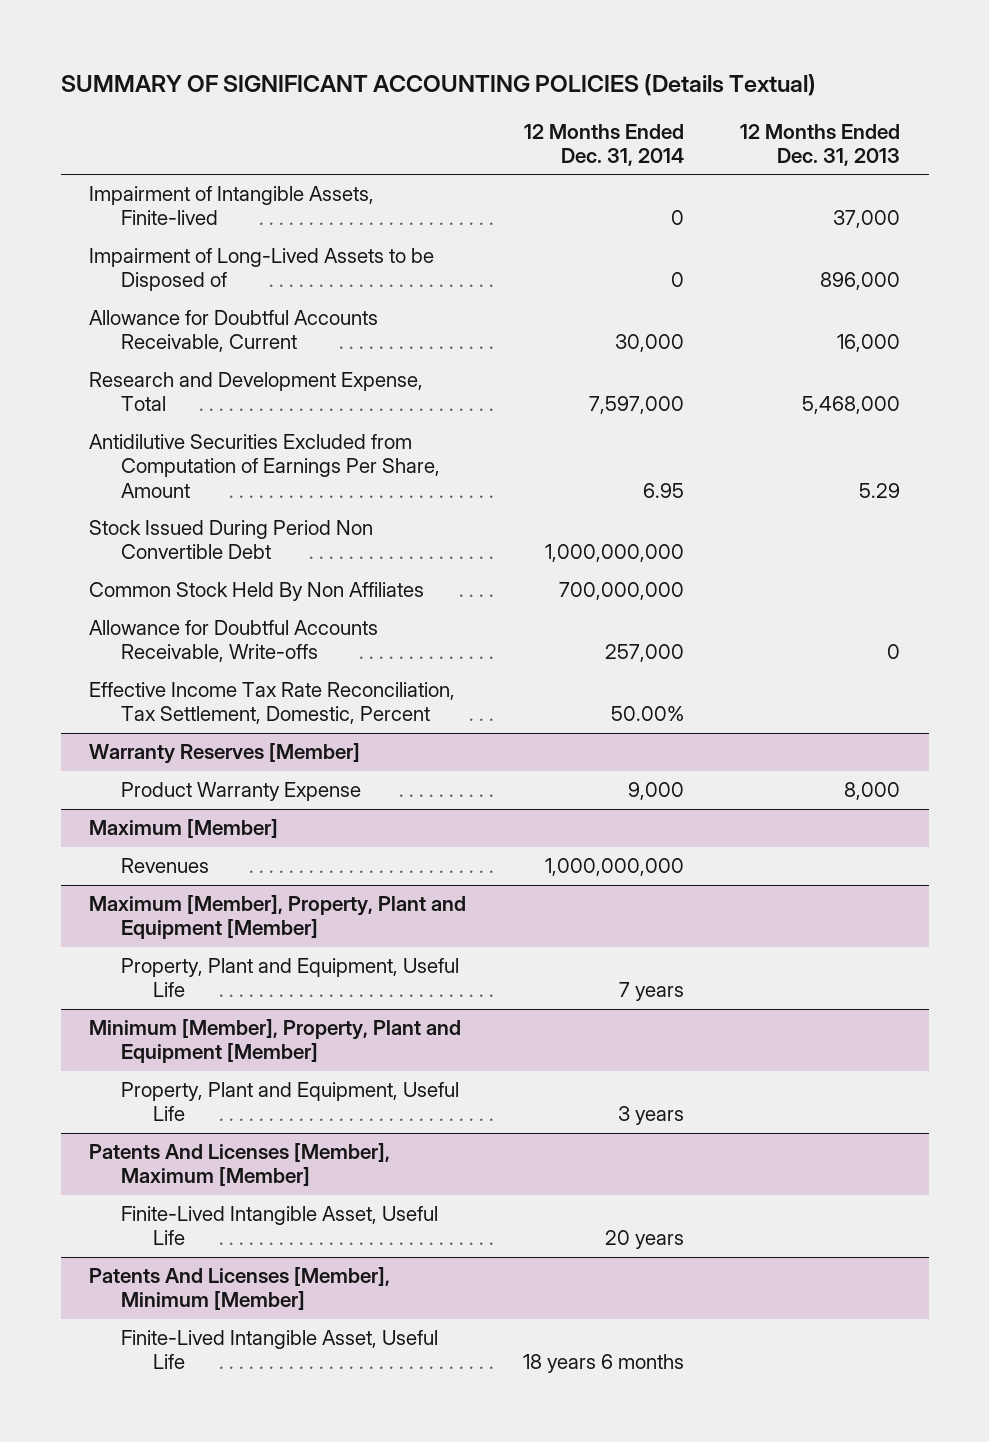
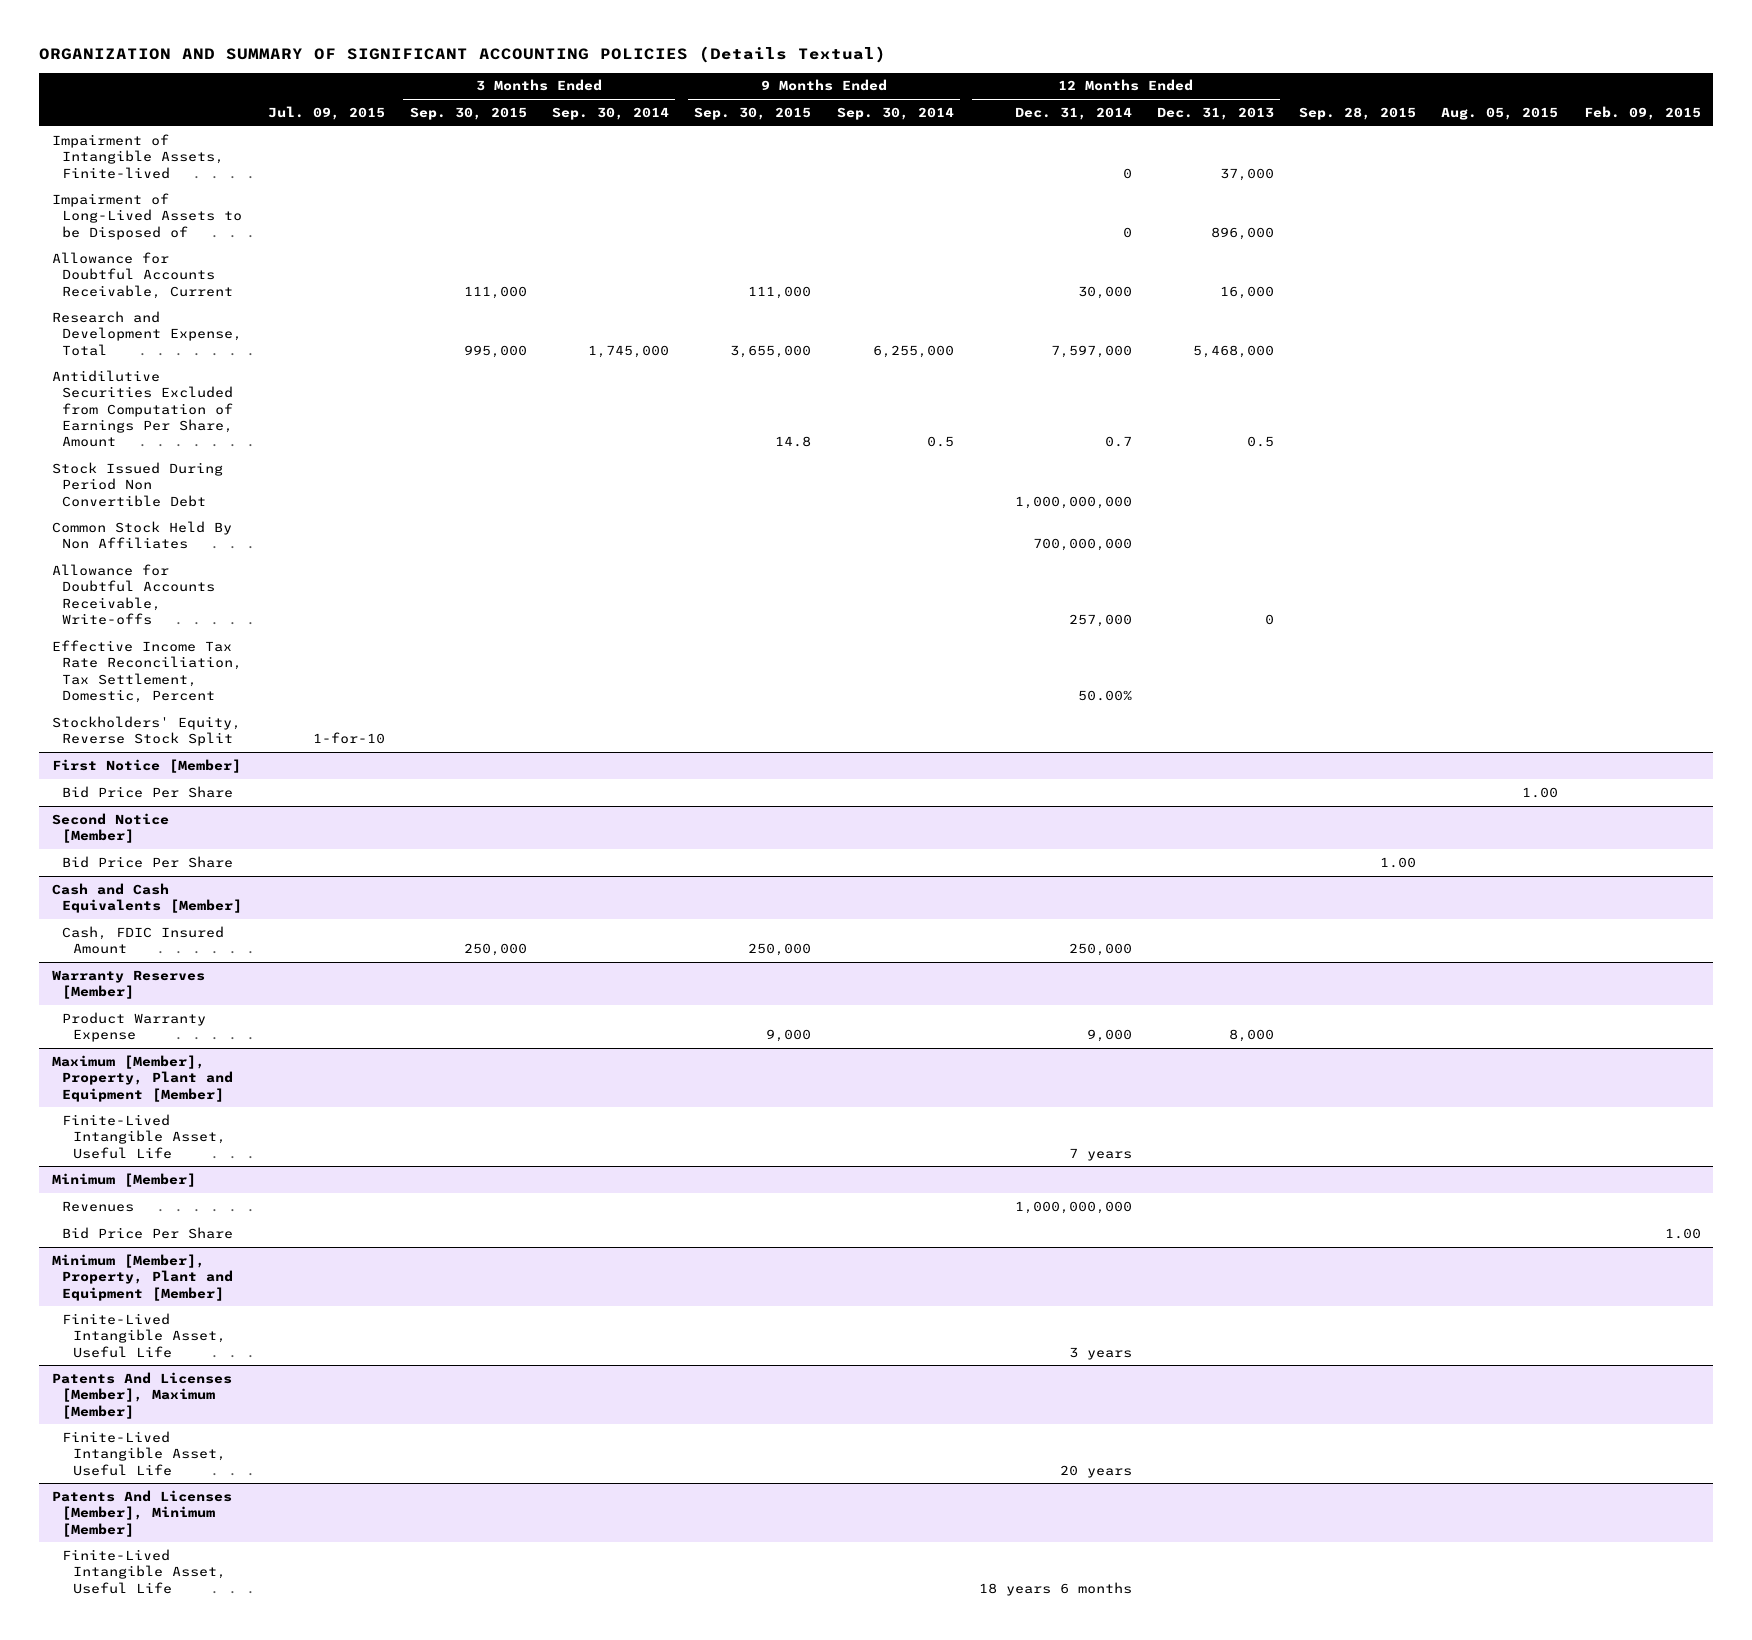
- SUMMARY OF SIGNIFICANT ACCOUNTING POLICIES (Details Textual)
+ ORGANIZATION AND SUMMARY OF SIGNIFICANT ACCOUNTING POLICIES (Details Textual)
- | 12 Months Ended Dec. 31, 2014 | 12 Months Ended Dec. 31, 2013
+ | Jul. 09, 2015 | 3 Months Ended Sep. 30, 2015 | 3 Months Ended Sep. 30, 2014 | 9 Months Ended Sep. 30, 2015 | 9 Months Ended Sep. 30, 2014 | 12 Months Ended Dec. 31, 2014 | 12 Months Ended Dec. 31, 2013 | Sep. 28, 2015 | Aug. 05, 2015 | Feb. 09, 2015
- Antidilutive Securities Excluded from Computation of Earnings Per Share, Amount | 6.95 | 5.29
+ Antidilutive Securities Excluded from Computation of Earnings Per Share, Amount | | | | 14.8 | 0.5 | 0.7 | 0.5 | | |
+ Stockholders' Equity, Reverse Stock Split | 1-for-10 | | | | | | | | |
+ First Notice [Member]
+ Bid Price Per Share | | | | | | | | | 1.00 |
+ Second Notice [Member]
+ Bid Price Per Share | | | | | | | | 1.00 | |
+ Cash and Cash Equivalents [Member]
+ Cash, FDIC Insured Amount | | 250,000 | | 250,000 | | 250,000 | | | |
- Maximum [Member]
- Revenues | 1,000,000,000 |
@ Maximum [Member], Property, Plant and Equipment [Member]
- Property, Plant and Equipment, Useful Life | 7 years |
+ Finite-Lived Intangible Asset, Useful Life | | | | | | 7 years | | | |
+ Minimum [Member]
+ Revenues | | | | | | 1,000,000,000 | | | |
+ Bid Price Per Share | | | | | | | | | | 1.00
@ Minimum [Member], Property, Plant and Equipment [Member]
- Property, Plant and Equipment, Useful Life | 3 years |
+ Finite-Lived Intangible Asset, Useful Life | | | | | | 3 years | | | |

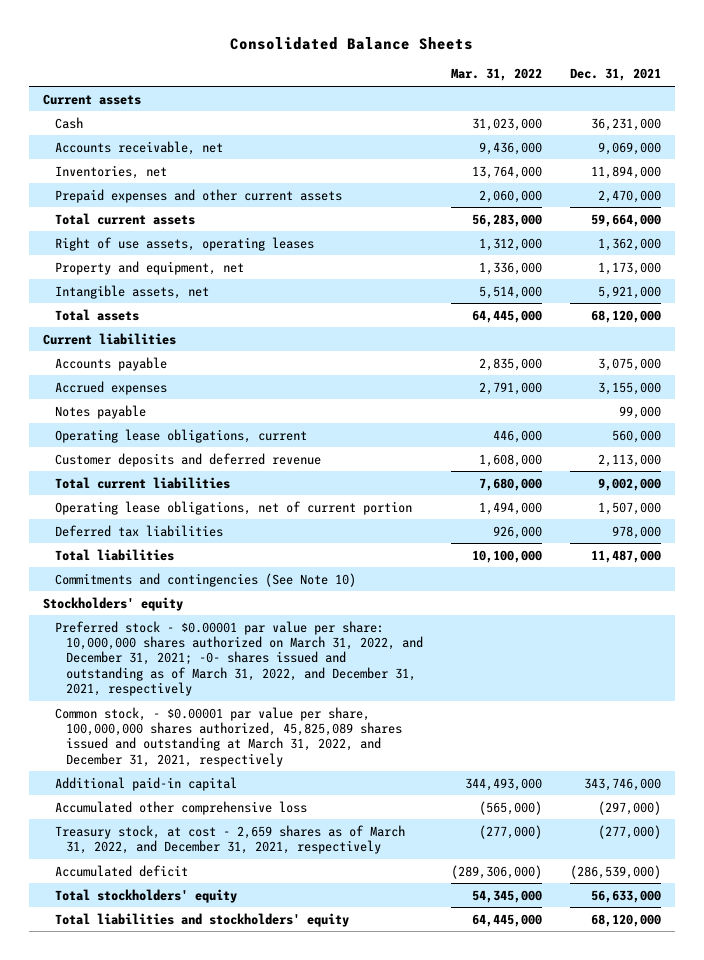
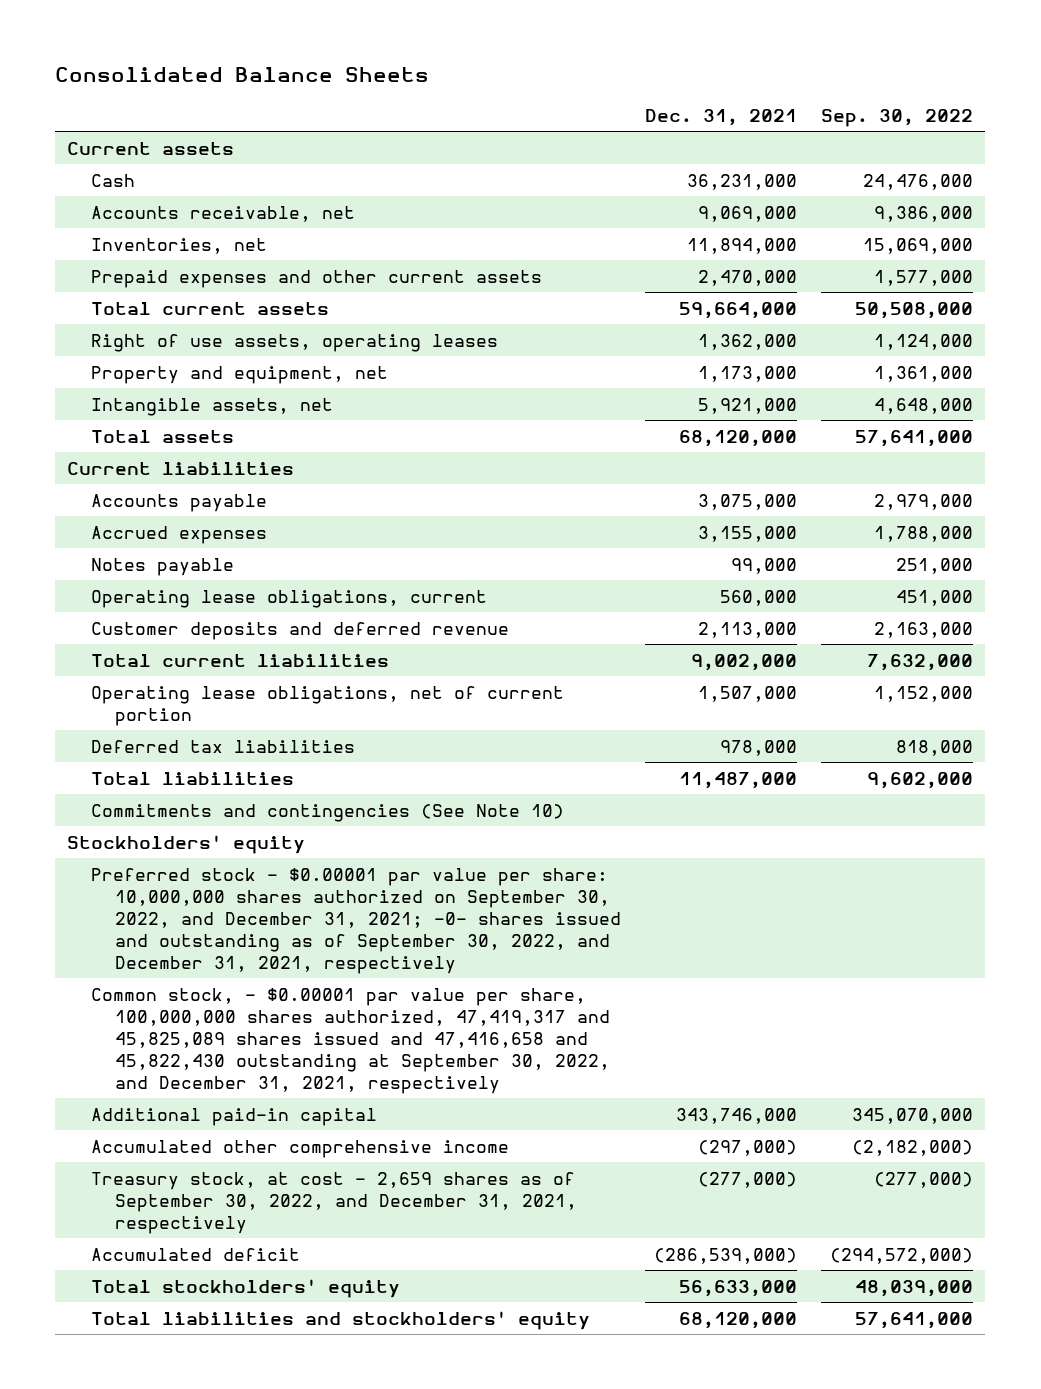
- | Mar. 31, 2022 | Dec. 31, 2021
+ | Dec. 31, 2021 | Sep. 30, 2022
- Preferred stock - $0.00001 par value per share: 10,000,000 shares authorized on March 31, 2022, and December 31, 2021; -0- shares issued and outstanding as of March 31, 2022, and December 31, 2021, respectively
- Common stock, - $0.00001 par value per share, 100,000,000 shares authorized, 45,825,089 shares issued and outstanding at March 31, 2022, and December 31, 2021, respectively
+ Preferred stock - $0.00001 par value per share: 10,000,000 shares authorized on September 30, 2022, and December 31, 2021; -0- shares issued and outstanding as of September 30, 2022, and December 31, 2021, respectively
+ Common stock, - $0.00001 par value per share, 100,000,000 shares authorized, 47,419,317 and 45,825,089 shares issued and 47,416,658 and 45,822,430 outstanding at September 30, 2022, and December 31, 2021, respectively
- Accumulated other comprehensive loss | (565,000) | (297,000)
- Treasury stock, at cost - 2,659 shares as of March 31, 2022, and December 31, 2021, respectively | (277,000) | (277,000)
+ Accumulated other comprehensive income | (297,000) | (2,182,000)
+ Treasury stock, at cost - 2,659 shares as of September 30, 2022, and December 31, 2021, respectively | (277,000) | (277,000)

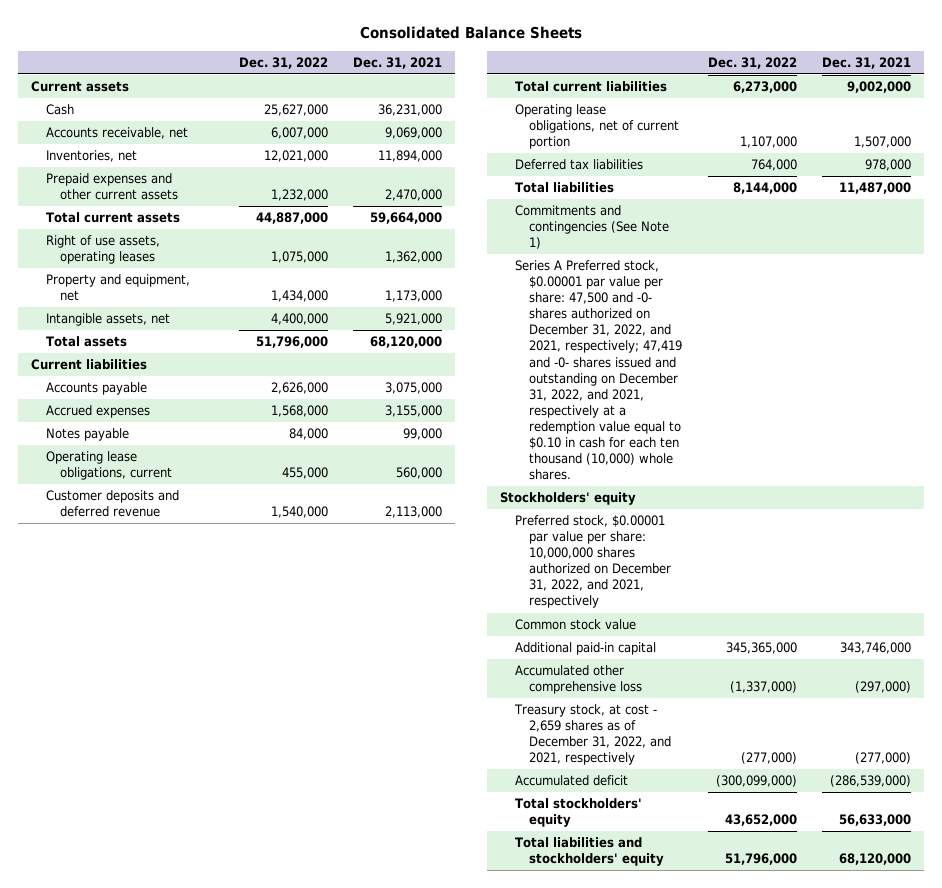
- | Dec. 31, 2021 | Sep. 30, 2022
+ | Dec. 31, 2022 | Dec. 31, 2021
- Commitments and contingencies (See Note 10)
+ Commitments and contingencies (See Note 1)
+ Series A Preferred stock, $0.00001 par value per share: 47,500 and -0- shares authorized on December 31, 2022, and 2021, respectively; 47,419 and -0- shares issued and outstanding on December 31, 2022, and 2021, respectively at a redemption value equal to $0.10 in cash for each ten thousand (10,000) whole shares.
- Preferred stock - $0.00001 par value per share: 10,000,000 shares authorized on September 30, 2022, and December 31, 2021; -0- shares issued and outstanding as of September 30, 2022, and December 31, 2021, respectively
- Common stock, - $0.00001 par value per share, 100,000,000 shares authorized, 47,419,317 and 45,825,089 shares issued and 47,416,658 and 45,822,430 outstanding at September 30, 2022, and December 31, 2021, respectively
+ Preferred stock, $0.00001 par value per share: 10,000,000 shares authorized on December 31, 2022, and 2021, respectively
+ Common stock value
- Accumulated other comprehensive income | (297,000) | (2,182,000)
- Treasury stock, at cost - 2,659 shares as of September 30, 2022, and December 31, 2021, respectively | (277,000) | (277,000)
+ Accumulated other comprehensive loss | (1,337,000) | (297,000)
+ Treasury stock, at cost - 2,659 shares as of December 31, 2022, and 2021, respectively | (277,000) | (277,000)

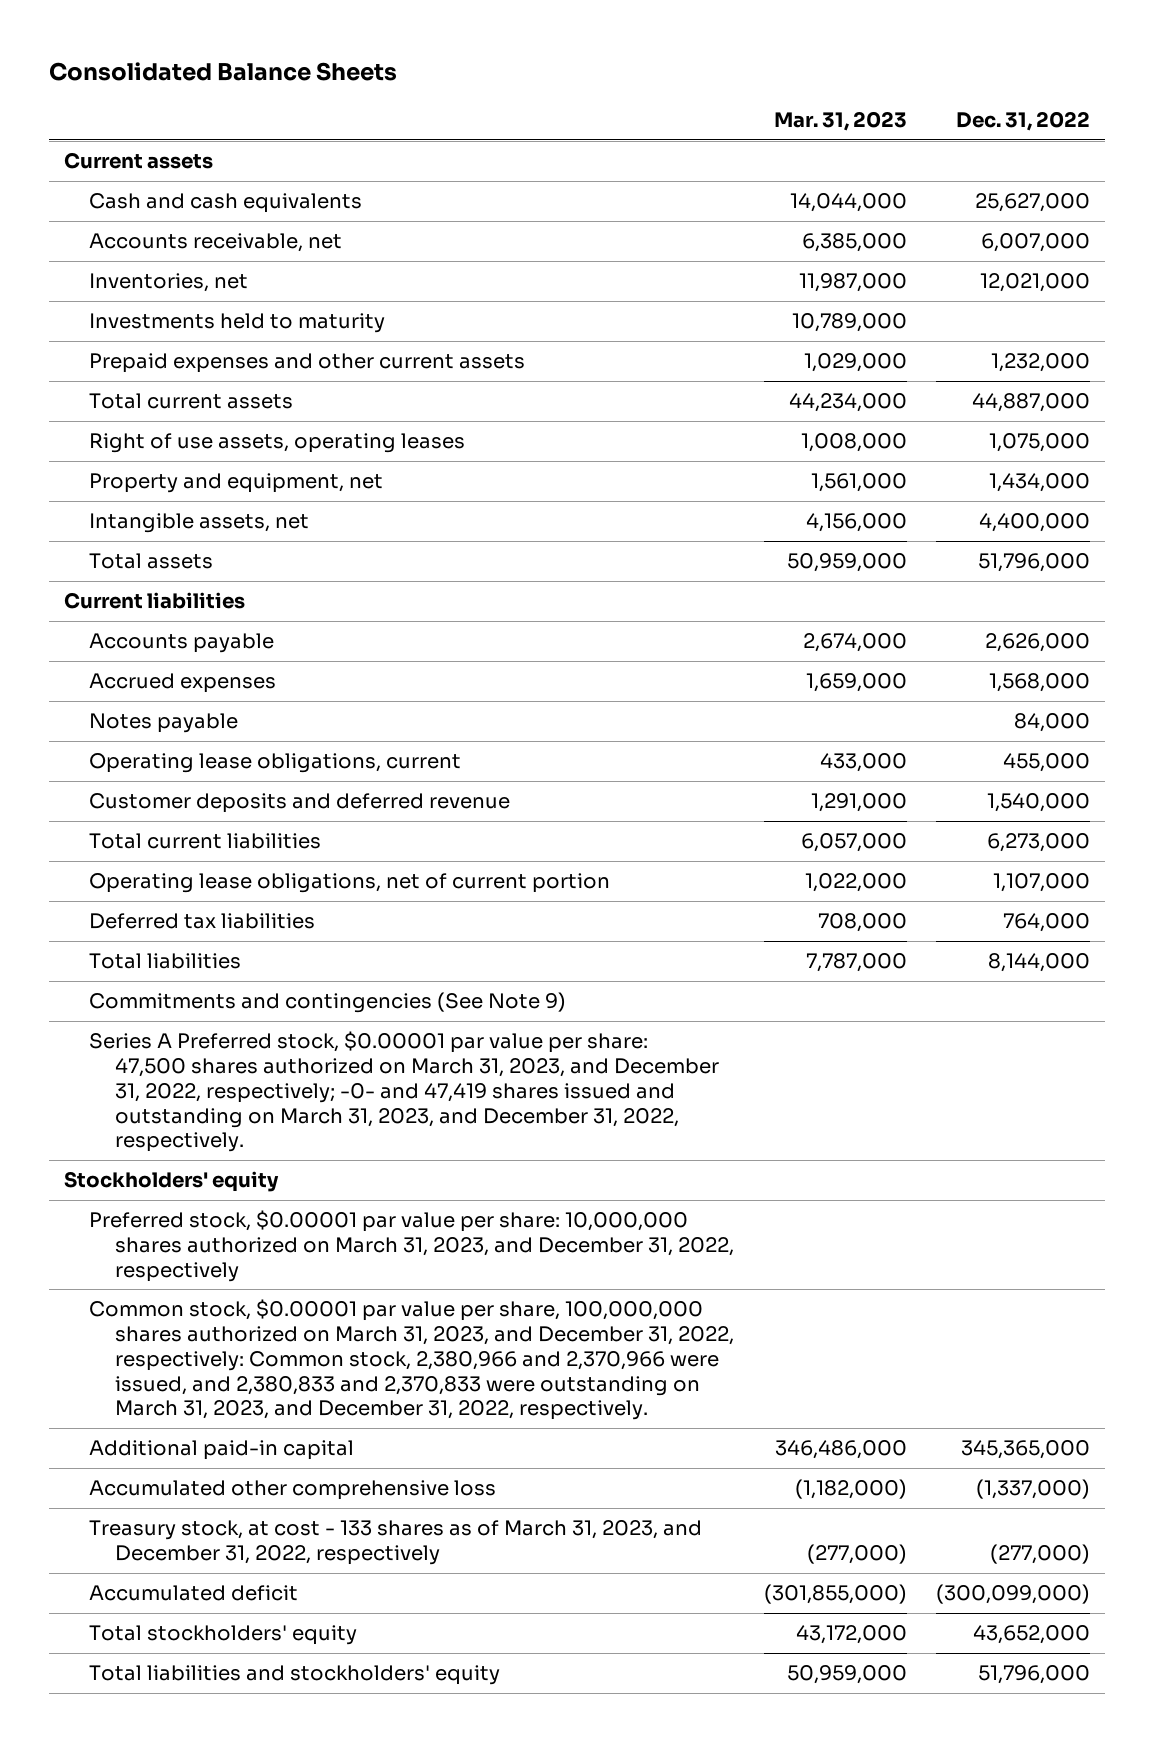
- | Dec. 31, 2022 | Dec. 31, 2021
+ | Mar. 31, 2023 | Dec. 31, 2022
- Cash | 25,627,000 | 36,231,000
+ Cash and cash equivalents | 14,044,000 | 25,627,000
+ Investments held to maturity | 10,789,000 |
- Commitments and contingencies (See Note 1)
- Series A Preferred stock, $0.00001 par value per share: 47,500 and -0- shares authorized on December 31, 2022, and 2021, respectively; 47,419 and -0- shares issued and outstanding on December 31, 2022, and 2021, respectively at a redemption value equal to $0.10 in cash for each ten thousand (10,000) whole shares.
+ Commitments and contingencies (See Note 9)
+ Series A Preferred stock, $0.00001 par value per share: 47,500 shares authorized on March 31, 2023, and December 31, 2022, respectively; -0- and 47,419 shares issued and outstanding on March 31, 2023, and December 31, 2022, respectively.
- Preferred stock, $0.00001 par value per share: 10,000,000 shares authorized on December 31, 2022, and 2021, respectively
- Common stock value
+ Preferred stock, $0.00001 par value per share: 10,000,000 shares authorized on March 31, 2023, and December 31, 2022, respectively
+ Common stock, $0.00001 par value per share, 100,000,000 shares authorized on March 31, 2023, and December 31, 2022, respectively: Common stock, 2,380,966 and 2,370,966 were issued, and 2,380,833 and 2,370,833 were outstanding on March 31, 2023, and December 31, 2022, respectively.
- Treasury stock, at cost - 2,659 shares as of December 31, 2022, and 2021, respectively | (277,000) | (277,000)
+ Treasury stock, at cost - 133 shares as of March 31, 2023, and December 31, 2022, respectively | (277,000) | (277,000)

